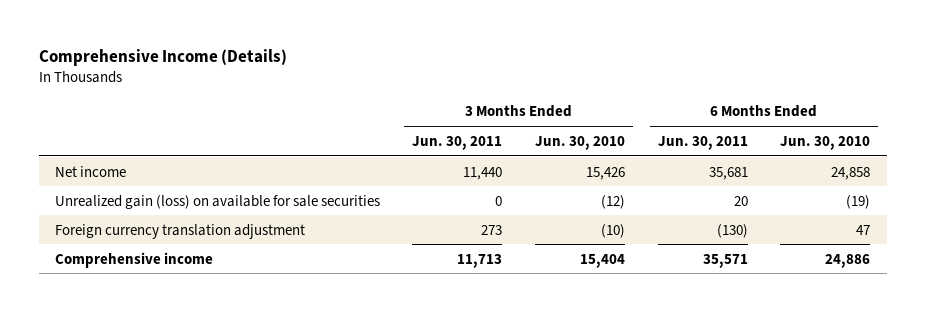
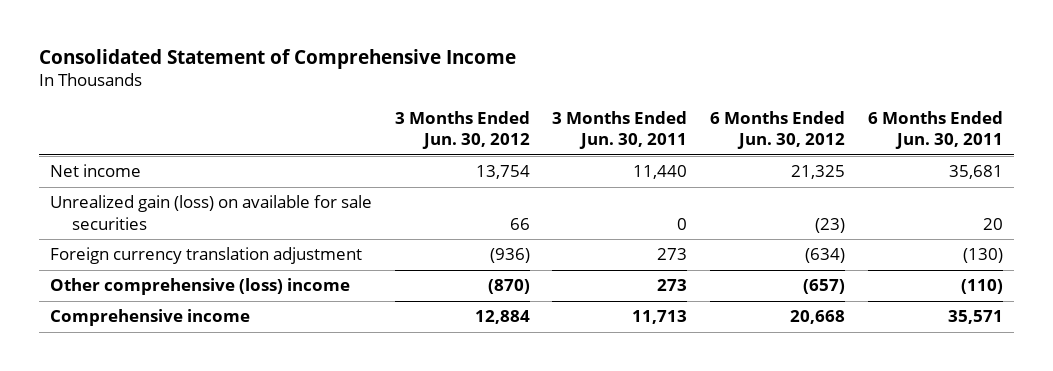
- Comprehensive Income (Details)
+ Consolidated Statement of Comprehensive Income
- | 3 Months Ended Jun. 30, 2011 | 3 Months Ended Jun. 30, 2010 | 6 Months Ended Jun. 30, 2011 | 6 Months Ended Jun. 30, 2010
+ | 3 Months Ended Jun. 30, 2012 | 3 Months Ended Jun. 30, 2011 | 6 Months Ended Jun. 30, 2012 | 6 Months Ended Jun. 30, 2011
+ Other comprehensive (loss) income | (870) | 273 | (657) | (110)

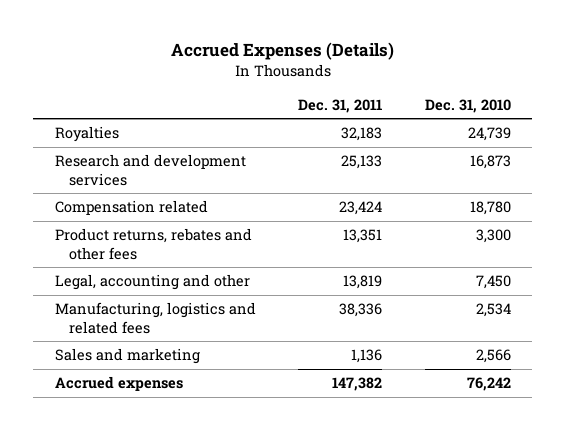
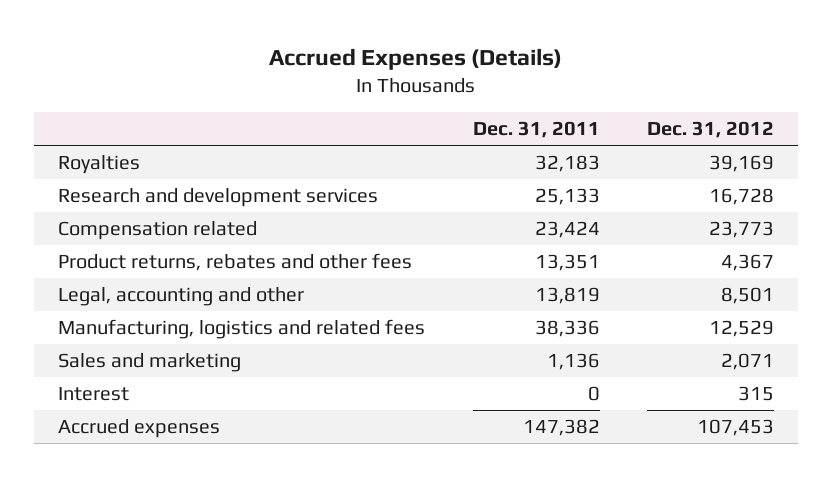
- | Dec. 31, 2011 | Dec. 31, 2010
+ | Dec. 31, 2011 | Dec. 31, 2012
+ Interest | 0 | 315

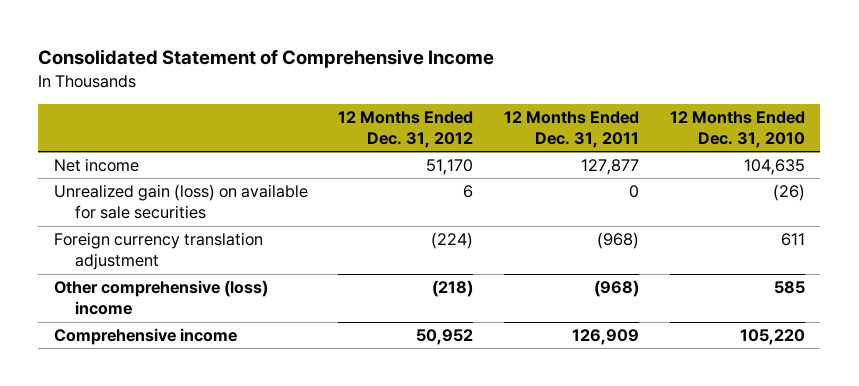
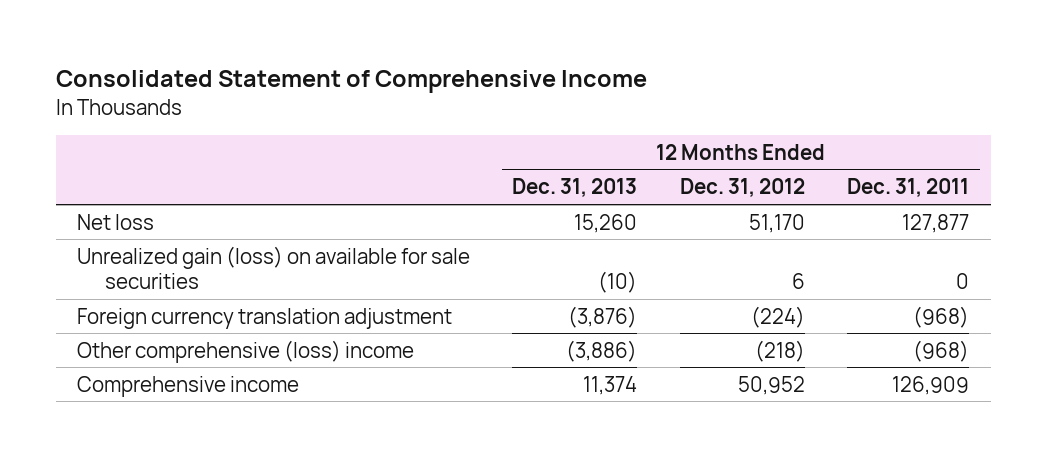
- | 12 Months Ended Dec. 31, 2012 | 12 Months Ended Dec. 31, 2011 | 12 Months Ended Dec. 31, 2010
+ | 12 Months Ended Dec. 31, 2013 | 12 Months Ended Dec. 31, 2012 | 12 Months Ended Dec. 31, 2011
- Net income | 51,170 | 127,877 | 104,635
+ Net loss | 15,260 | 51,170 | 127,877

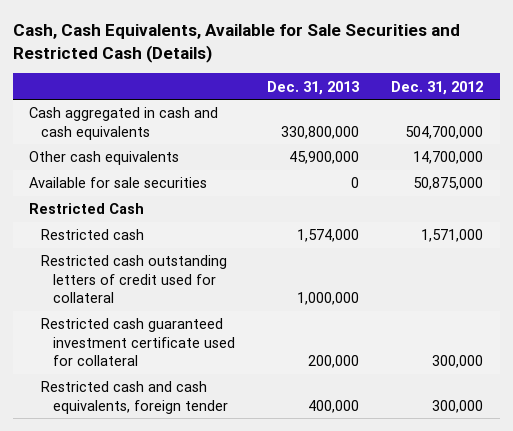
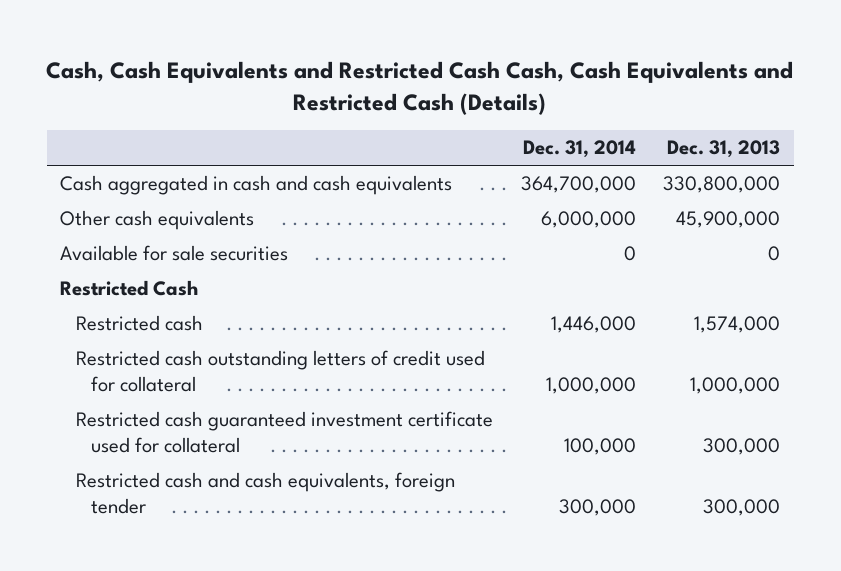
- Cash, Cash Equivalents, Available for Sale Securities and Restricted Cash (Details)
+ Cash, Cash Equivalents and Restricted Cash Cash, Cash Equivalents and Restricted Cash (Details)
- | Dec. 31, 2013 | Dec. 31, 2012
+ | Dec. 31, 2014 | Dec. 31, 2013
- Restricted cash guaranteed investment certificate used for collateral | 200,000 | 300,000
- Restricted cash and cash equivalents, foreign tender | 400,000 | 300,000
+ Restricted cash guaranteed investment certificate used for collateral | 100,000 | 300,000
+ Restricted cash and cash equivalents, foreign tender | 300,000 | 300,000

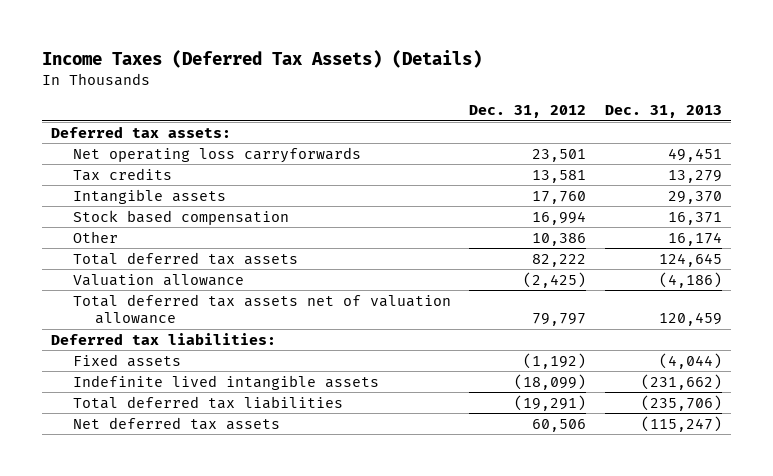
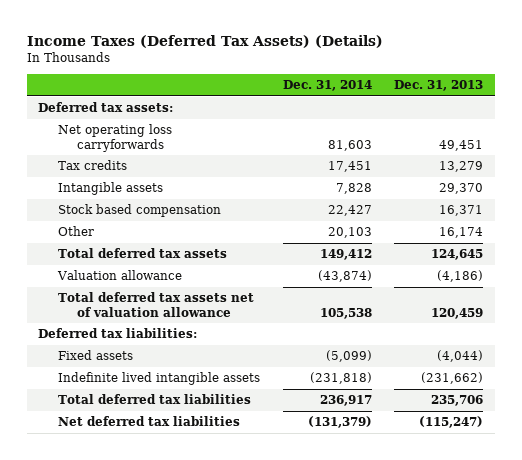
- | Dec. 31, 2012 | Dec. 31, 2013
+ | Dec. 31, 2014 | Dec. 31, 2013
- Total deferred tax liabilities | (19,291) | (235,706)
- Net deferred tax assets | 60,506 | (115,247)
+ Total deferred tax liabilities | 236,917 | 235,706
+ Net deferred tax liabilities | (131,379) | (115,247)

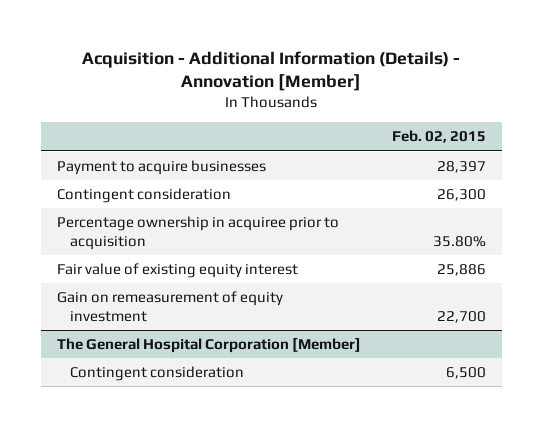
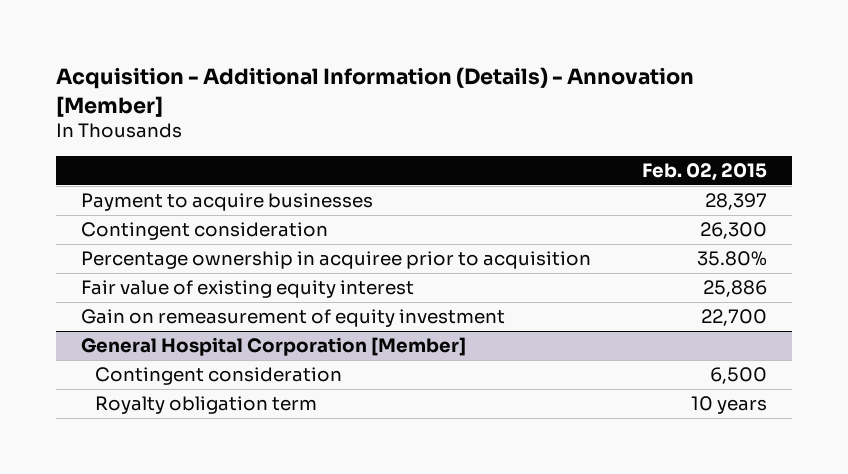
- The General Hospital Corporation [Member]
+ General Hospital Corporation [Member]
+ Royalty obligation term | 10 years

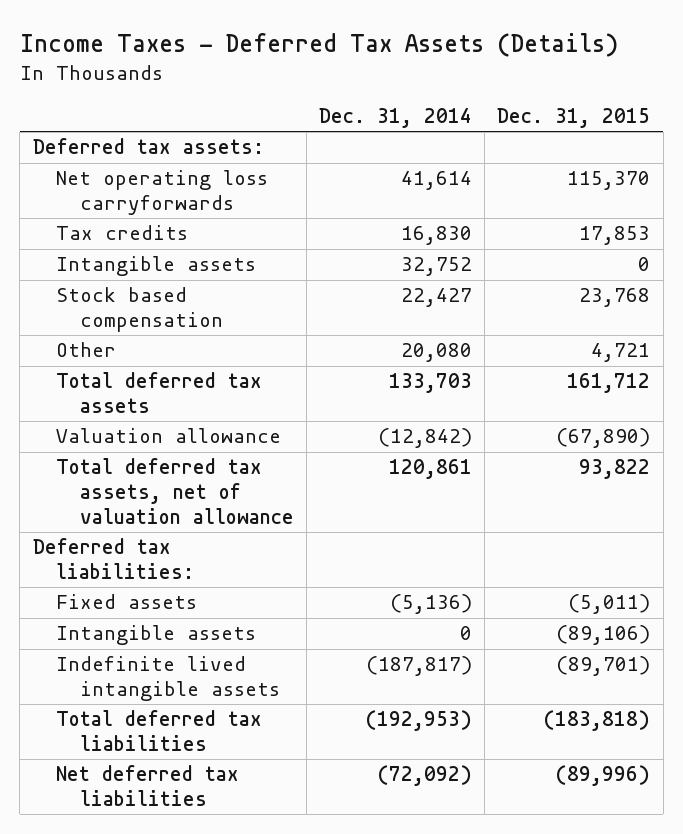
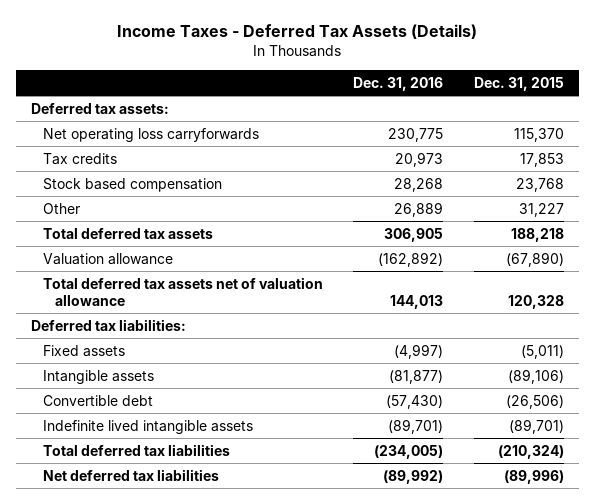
- | Dec. 31, 2014 | Dec. 31, 2015
+ | Dec. 31, 2016 | Dec. 31, 2015
- Intangible assets | 32,752 | 0
- Other | 20,080 | 4,721
- Total deferred tax assets | 133,703 | 161,712
+ Other | 26,889 | 31,227
+ Total deferred tax assets | 306,905 | 188,218
- Total deferred tax assets, net of valuation allowance | 120,861 | 93,822
+ Total deferred tax assets net of valuation allowance | 144,013 | 120,328
+ Convertible debt | (57,430) | (26,506)
- Total deferred tax liabilities | (192,953) | (183,818)
+ Total deferred tax liabilities | (234,005) | (210,324)

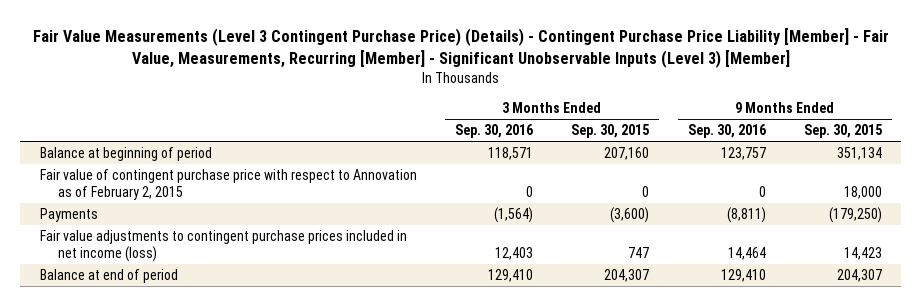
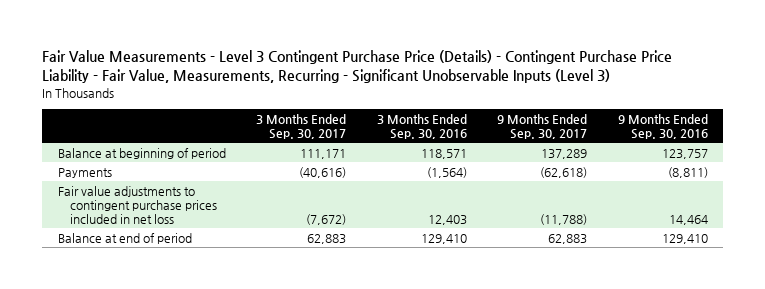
- Fair Value Measurements (Level 3 Contingent Purchase Price) (Details) - Contingent Purchase Price Liability [Member] - Fair Value, Measurements, Recurring [Member] - Significant Unobservable Inputs (Level 3) [Member]
+ Fair Value Measurements - Level 3 Contingent Purchase Price (Details) - Contingent Purchase Price Liability - Fair Value, Measurements, Recurring - Significant Unobservable Inputs (Level 3)
- | 3 Months Ended Sep. 30, 2016 | 3 Months Ended Sep. 30, 2015 | 9 Months Ended Sep. 30, 2016 | 9 Months Ended Sep. 30, 2015
+ | 3 Months Ended Sep. 30, 2017 | 3 Months Ended Sep. 30, 2016 | 9 Months Ended Sep. 30, 2017 | 9 Months Ended Sep. 30, 2016
- Fair value of contingent purchase price with respect to Annovation as of February 2, 2015 | 0 | 0 | 0 | 18,000
- Fair value adjustments to contingent purchase prices included in net income (loss) | 12,403 | 747 | 14,464 | 14,423
+ Fair value adjustments to contingent purchase prices included in net loss | (7,672) | 12,403 | (11,788) | 14,464

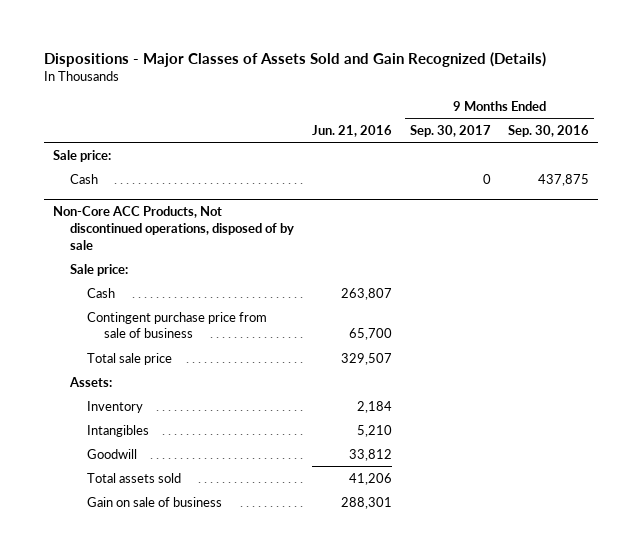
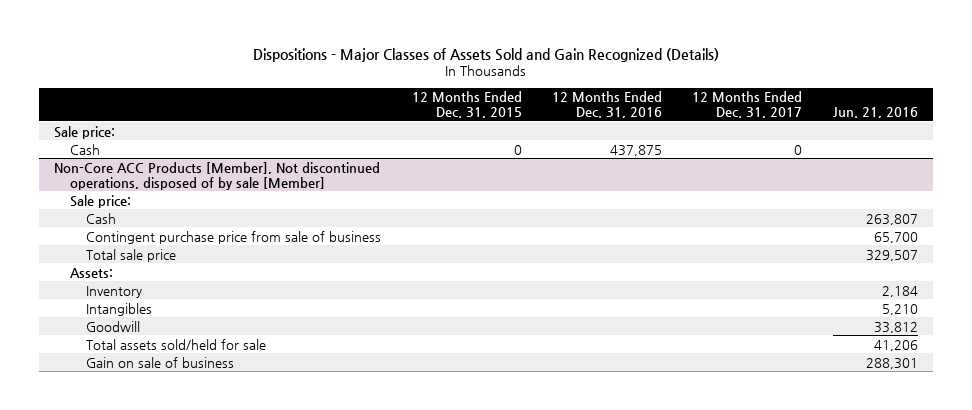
- | Jun. 21, 2016 | 9 Months Ended Sep. 30, 2017 | 9 Months Ended Sep. 30, 2016
+ | 12 Months Ended Dec. 31, 2015 | 12 Months Ended Dec. 31, 2016 | 12 Months Ended Dec. 31, 2017 | Jun. 21, 2016
- Non-Core ACC Products, Not discontinued operations, disposed of by sale
+ Non-Core ACC Products [Member], Not discontinued operations, disposed of by sale [Member]
- Total assets sold | 41,206 | |
+ Total assets sold/held for sale | | | | 41,206

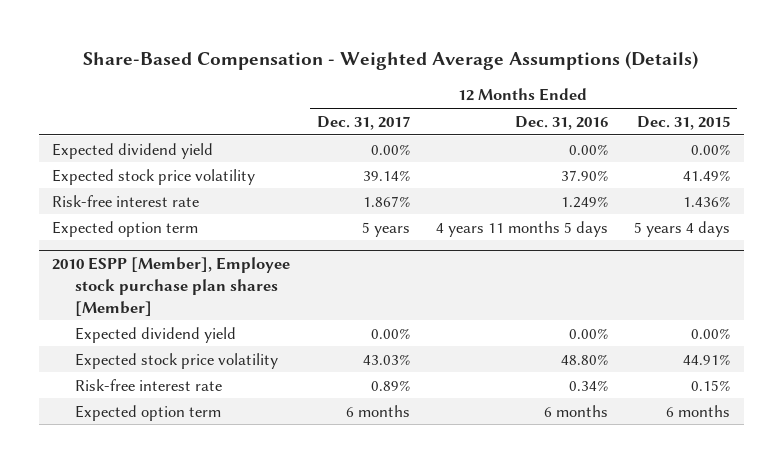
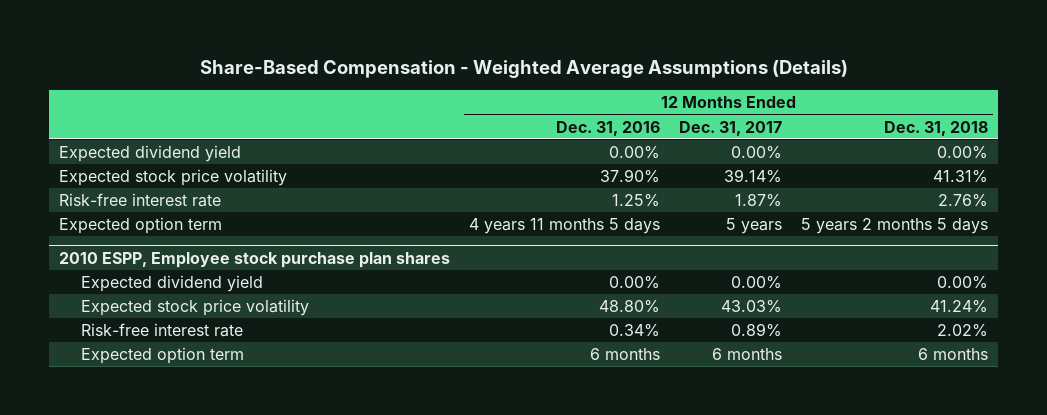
- | 12 Months Ended Dec. 31, 2017 | 12 Months Ended Dec. 31, 2016 | 12 Months Ended Dec. 31, 2015
+ | 12 Months Ended Dec. 31, 2016 | 12 Months Ended Dec. 31, 2017 | 12 Months Ended Dec. 31, 2018
- Risk-free interest rate | 1.867% | 1.249% | 1.436%
+ Risk-free interest rate | 1.25% | 1.87% | 2.76%
- 2010 ESPP [Member], Employee stock purchase plan shares [Member]
+ 2010 ESPP, Employee stock purchase plan shares

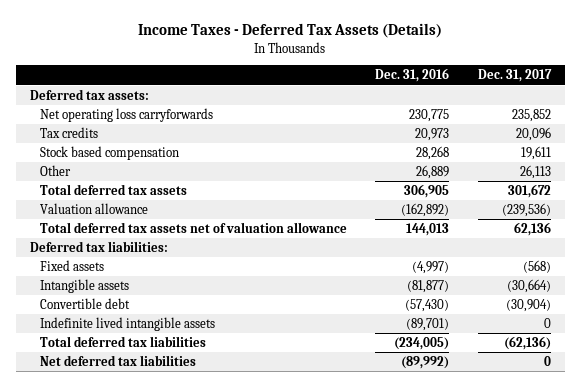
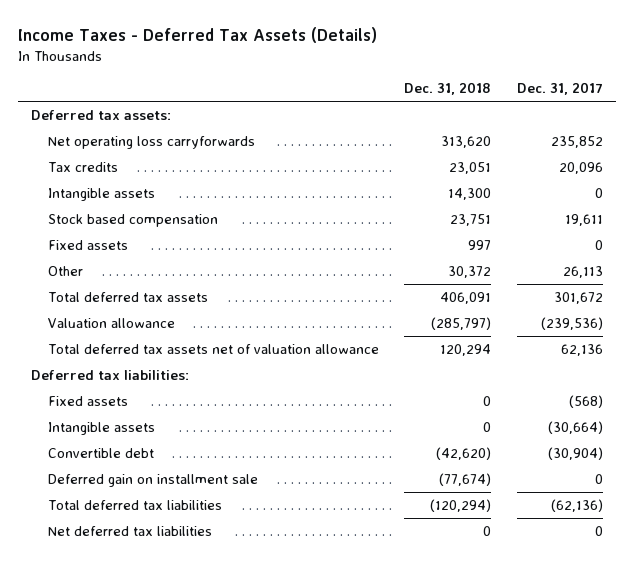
- | Dec. 31, 2016 | Dec. 31, 2017
+ | Dec. 31, 2018 | Dec. 31, 2017
+ Intangible assets | 14,300 | 0
+ Fixed assets | 997 | 0
- Indefinite lived intangible assets | (89,701) | 0
+ Deferred gain on installment sale | (77,674) | 0

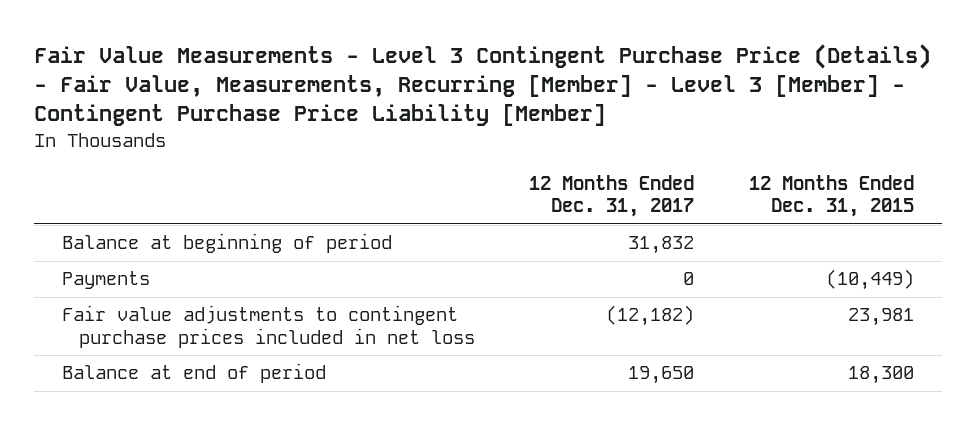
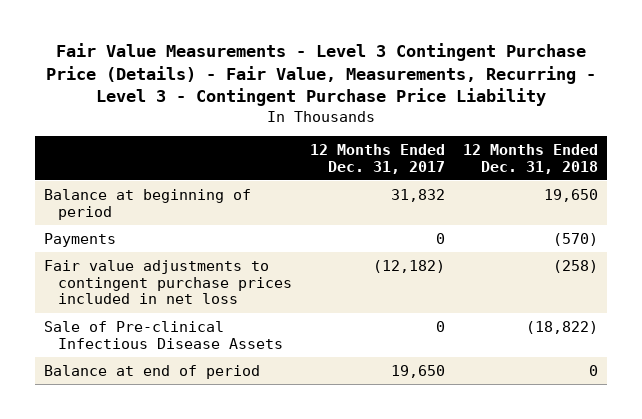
- Fair Value Measurements - Level 3 Contingent Purchase Price (Details) - Fair Value, Measurements, Recurring [Member] - Level 3 [Member] - Contingent Purchase Price Liability [Member]
+ Fair Value Measurements - Level 3 Contingent Purchase Price (Details) - Fair Value, Measurements, Recurring - Level 3 - Contingent Purchase Price Liability
- | 12 Months Ended Dec. 31, 2017 | 12 Months Ended Dec. 31, 2015
+ | 12 Months Ended Dec. 31, 2017 | 12 Months Ended Dec. 31, 2018
+ Sale of Pre-clinical Infectious Disease Assets | 0 | (18,822)

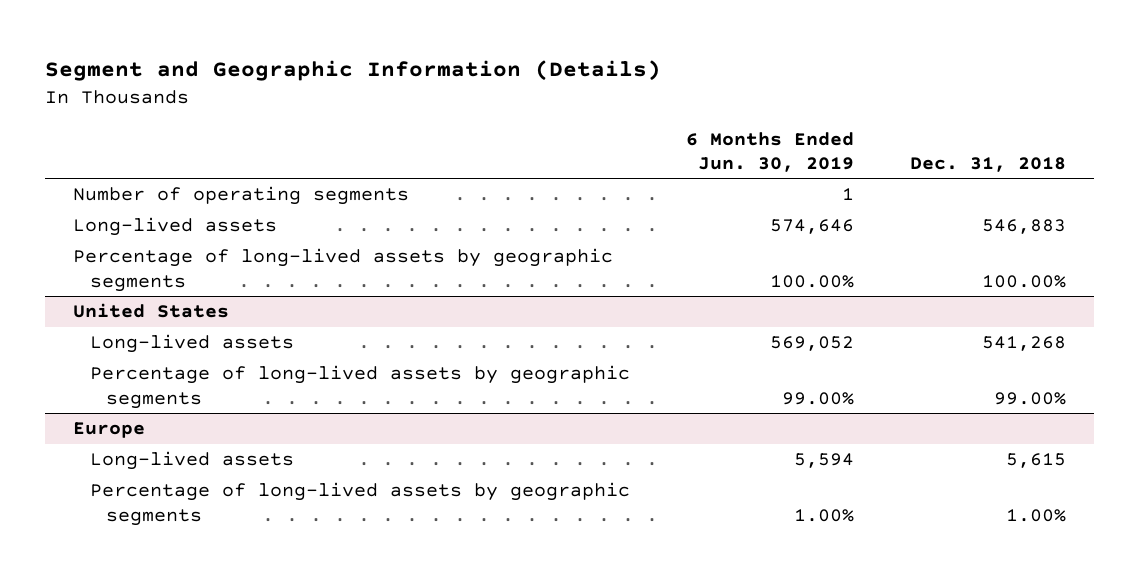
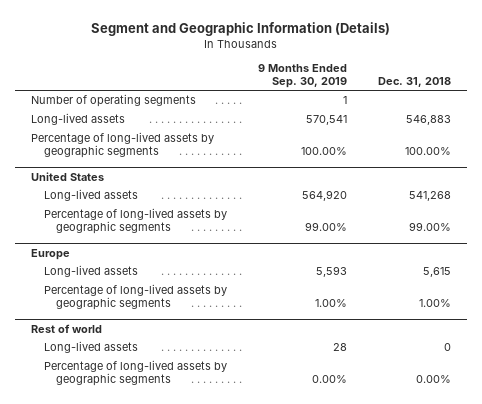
- | 6 Months Ended Jun. 30, 2019 | Dec. 31, 2018
+ | 9 Months Ended Sep. 30, 2019 | Dec. 31, 2018
+ Rest of world
+ Long-lived assets | 28 | 0
+ Percentage of long-lived assets by geographic segments | 0.00% | 0.00%

